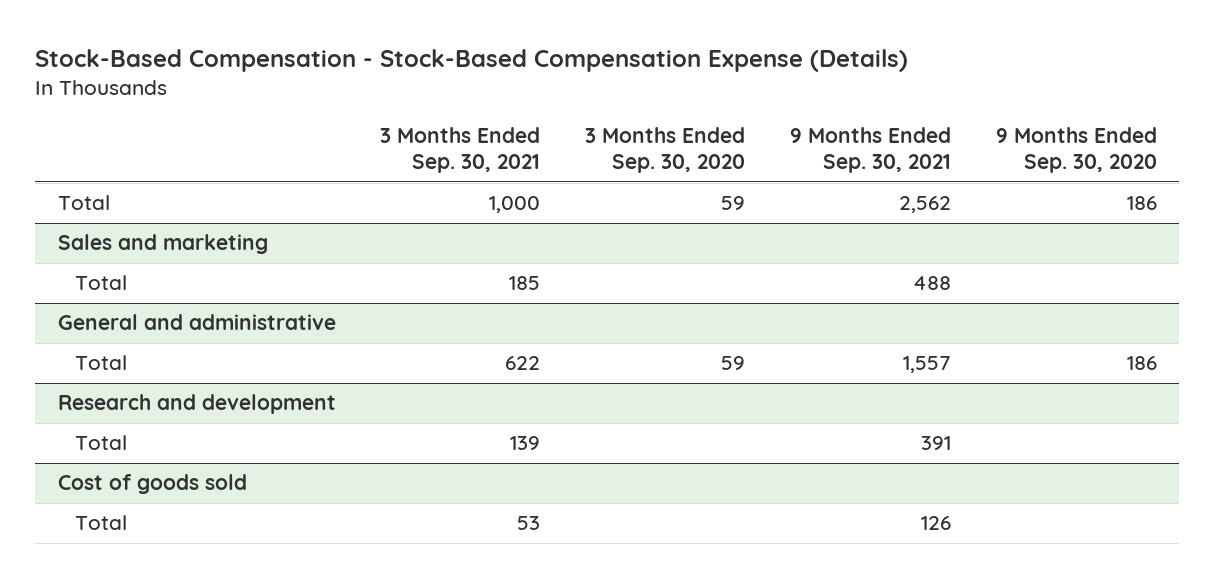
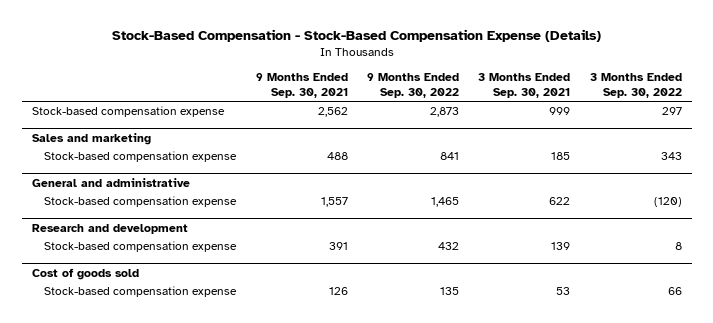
- | 3 Months Ended Sep. 30, 2021 | 3 Months Ended Sep. 30, 2020 | 9 Months Ended Sep. 30, 2021 | 9 Months Ended Sep. 30, 2020
+ | 9 Months Ended Sep. 30, 2021 | 9 Months Ended Sep. 30, 2022 | 3 Months Ended Sep. 30, 2021 | 3 Months Ended Sep. 30, 2022
- Total | 1,000 | 59 | 2,562 | 186
+ Stock-based compensation expense | 2,562 | 2,873 | 999 | 297
@ Sales and marketing
- Total | 185 | | 488 |
+ Stock-based compensation expense | 488 | 841 | 185 | 343
@ General and administrative
- Total | 622 | 59 | 1,557 | 186
+ Stock-based compensation expense | 1,557 | 1,465 | 622 | (120)
@ Research and development
- Total | 139 | | 391 |
+ Stock-based compensation expense | 391 | 432 | 139 | 8
@ Cost of goods sold
- Total | 53 | | 126 |
+ Stock-based compensation expense | 126 | 135 | 53 | 66

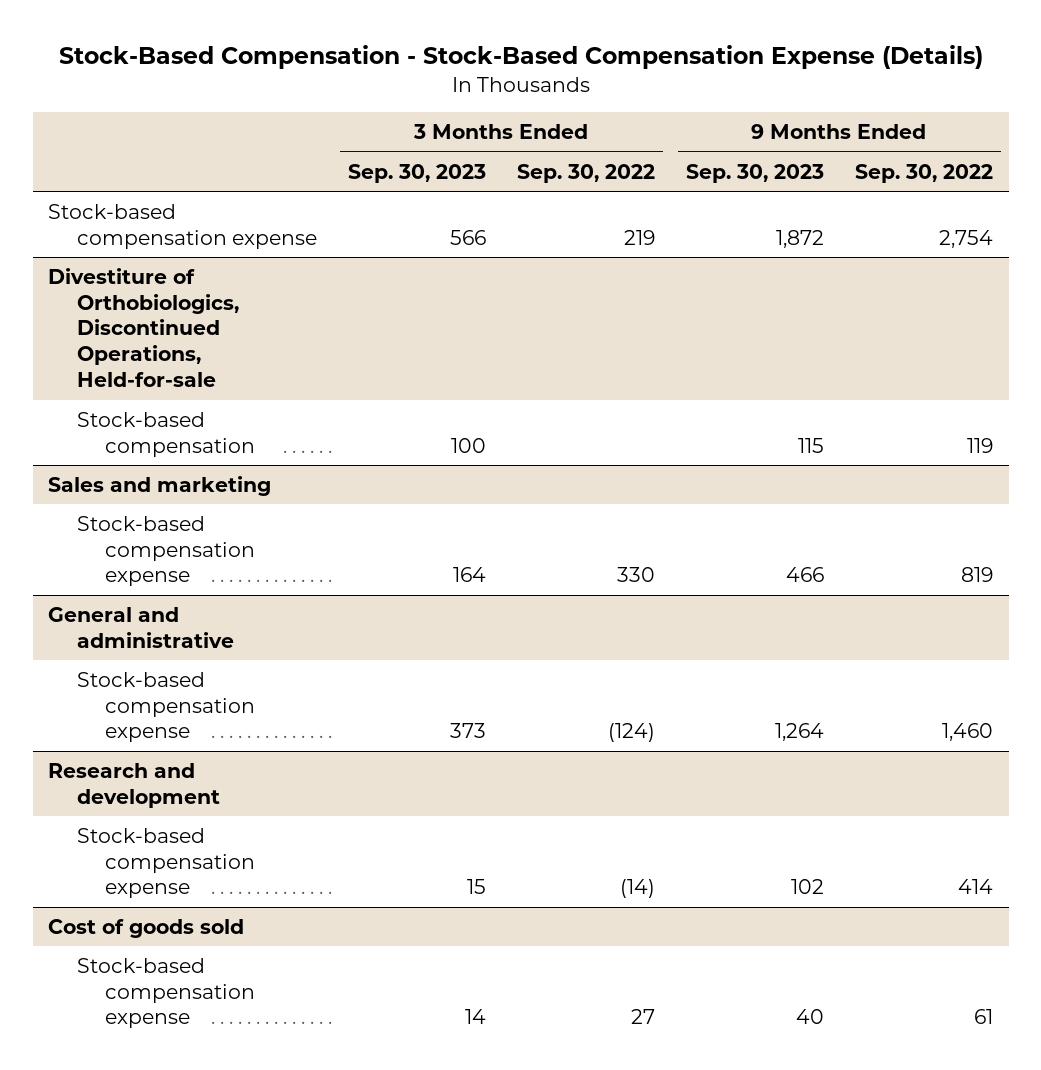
- | 9 Months Ended Sep. 30, 2021 | 9 Months Ended Sep. 30, 2022 | 3 Months Ended Sep. 30, 2021 | 3 Months Ended Sep. 30, 2022
+ | 3 Months Ended Sep. 30, 2023 | 3 Months Ended Sep. 30, 2022 | 9 Months Ended Sep. 30, 2023 | 9 Months Ended Sep. 30, 2022
- Stock-based compensation expense | 2,562 | 2,873 | 999 | 297
+ Stock-based compensation expense | 566 | 219 | 1,872 | 2,754
+ Divestiture of Orthobiologics, Discontinued Operations, Held-for-sale
+ Stock-based compensation | 100 | | 115 | 119
@ Sales and marketing
- Stock-based compensation expense | 488 | 841 | 185 | 343
+ Stock-based compensation expense | 164 | 330 | 466 | 819
@ General and administrative
- Stock-based compensation expense | 1,557 | 1,465 | 622 | (120)
+ Stock-based compensation expense | 373 | (124) | 1,264 | 1,460
@ Research and development
- Stock-based compensation expense | 391 | 432 | 139 | 8
+ Stock-based compensation expense | 15 | (14) | 102 | 414
@ Cost of goods sold
- Stock-based compensation expense | 126 | 135 | 53 | 66
+ Stock-based compensation expense | 14 | 27 | 40 | 61

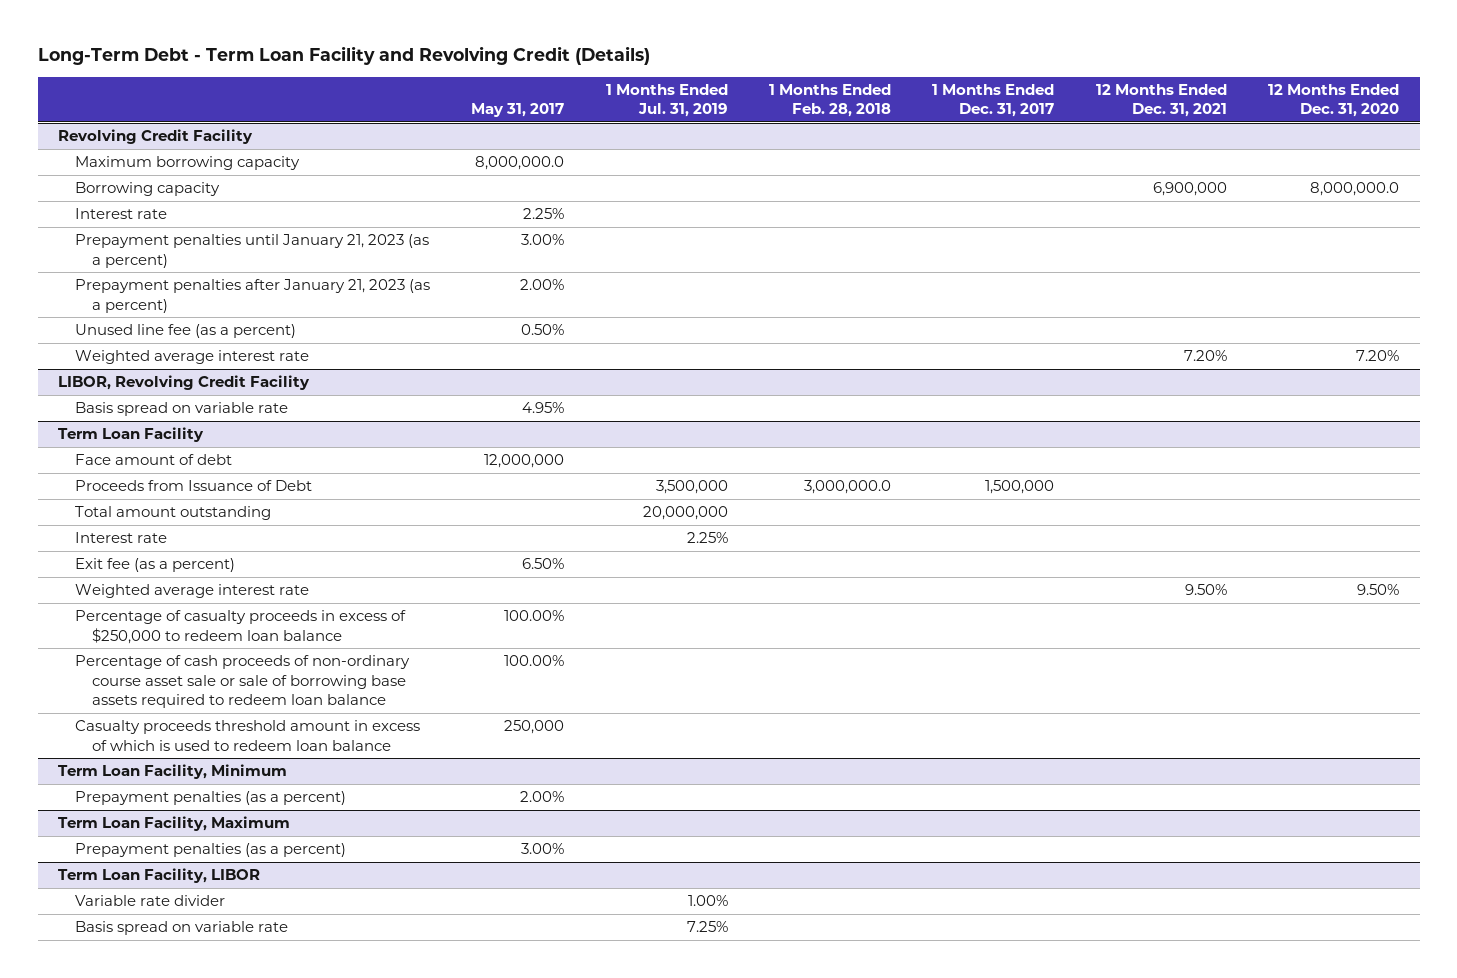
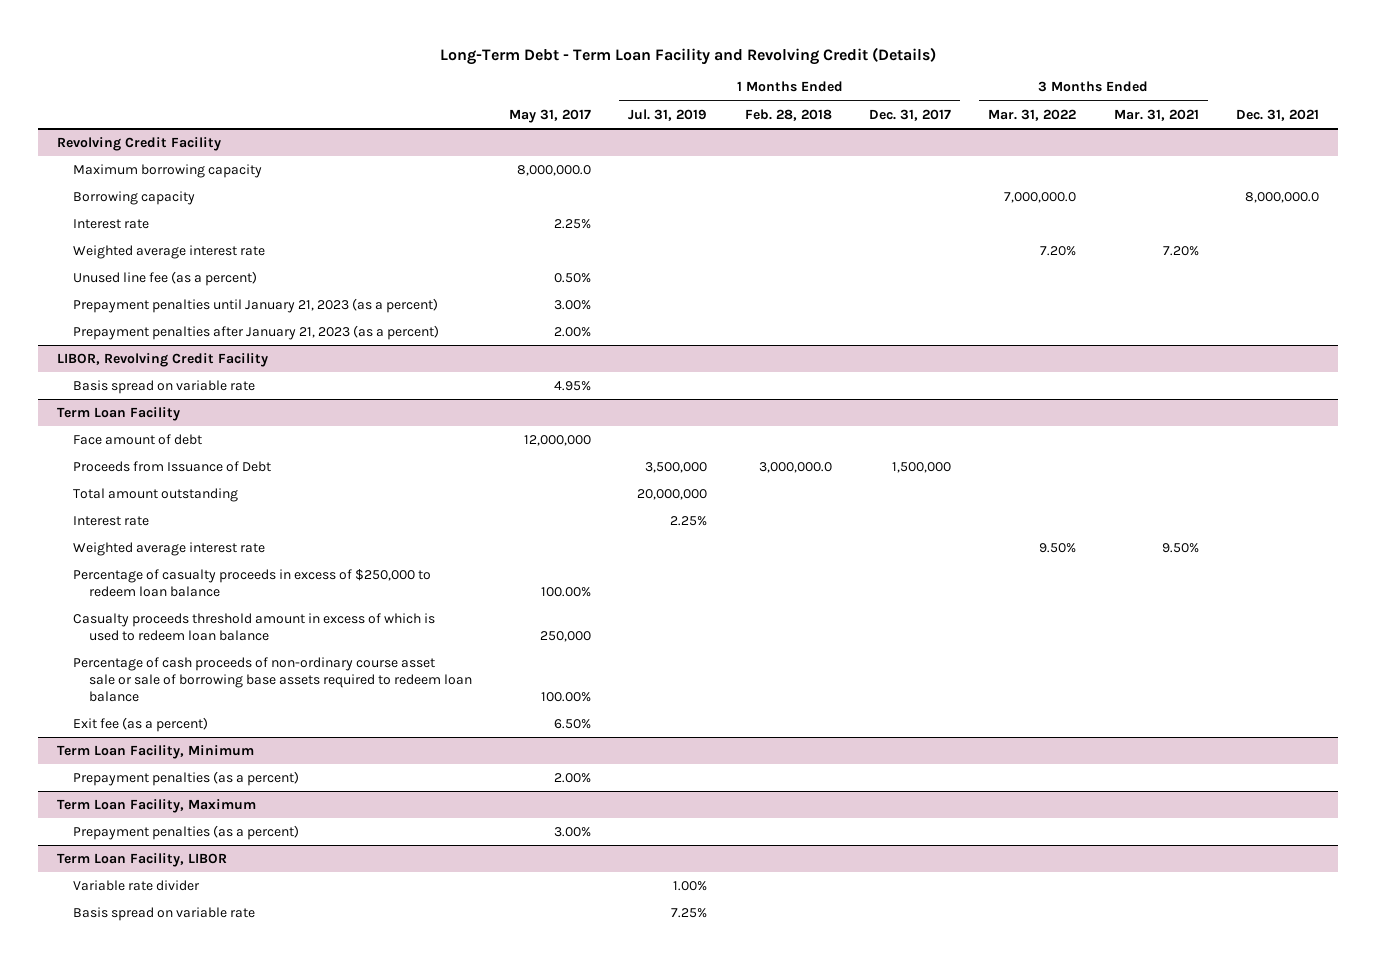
- | May 31, 2017 | 1 Months Ended Jul. 31, 2019 | 1 Months Ended Feb. 28, 2018 | 1 Months Ended Dec. 31, 2017 | 12 Months Ended Dec. 31, 2021 | 12 Months Ended Dec. 31, 2020
+ | May 31, 2017 | 1 Months Ended Jul. 31, 2019 | 1 Months Ended Feb. 28, 2018 | 1 Months Ended Dec. 31, 2017 | 3 Months Ended Mar. 31, 2022 | 3 Months Ended Mar. 31, 2021 | Dec. 31, 2021
@ Revolving Credit Facility
moved up: Weighted average interest rate | | | | | 7.20% | 7.20% |
moved up: Unused line fee (as a percent) | 0.50% | | | | | |
@ Term Loan Facility
moved down: Percentage of cash proceeds of non-ordinary course asset sale or sale of borrowing base assets required to redeem loan balance | 100.00% | | | | | |
moved down: Exit fee (as a percent) | 6.50% | | | | | |

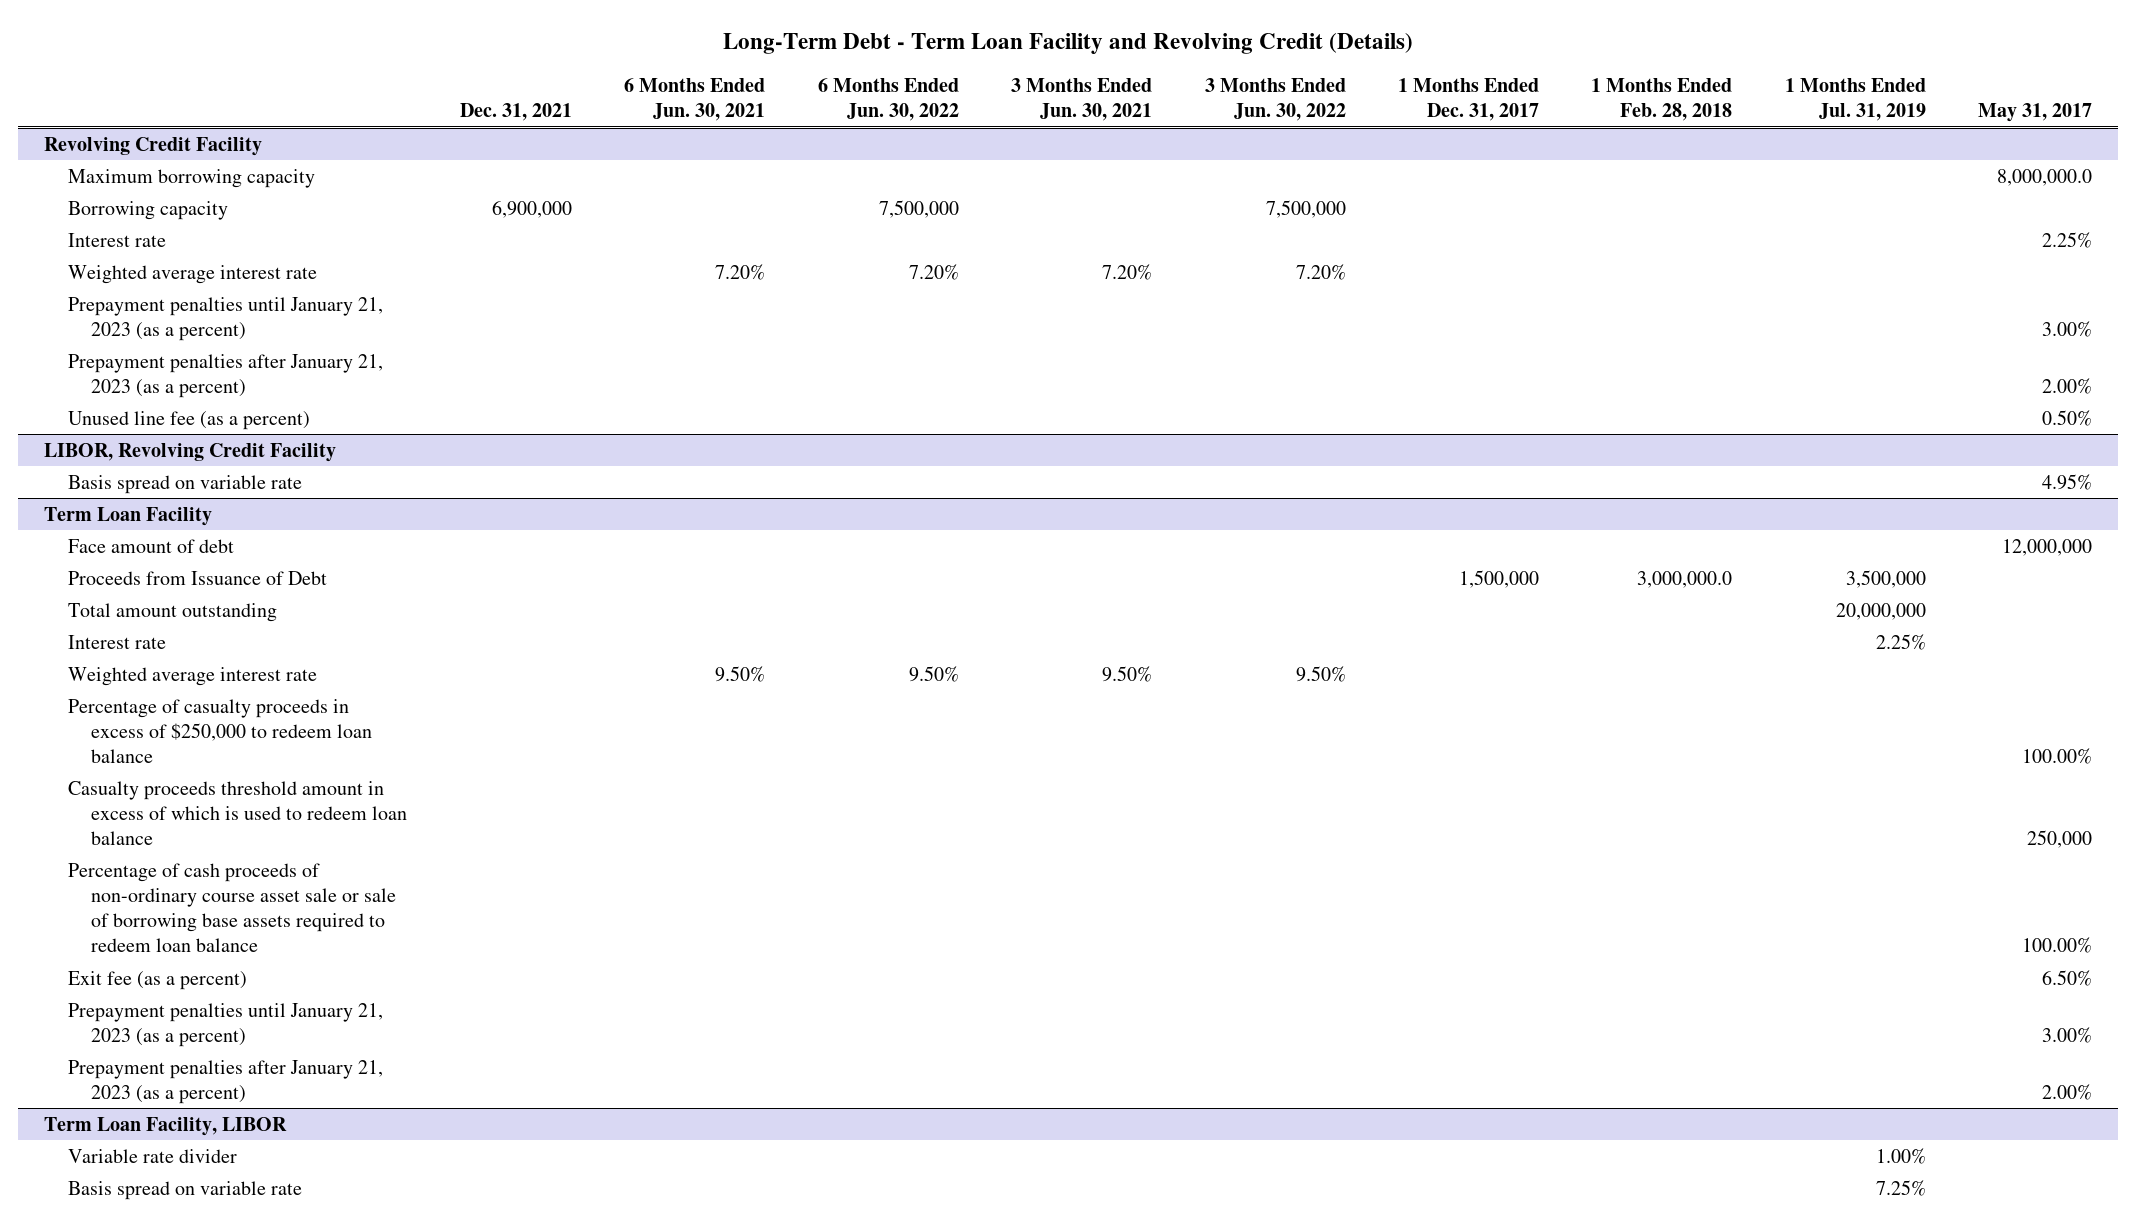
- | May 31, 2017 | 1 Months Ended Jul. 31, 2019 | 1 Months Ended Feb. 28, 2018 | 1 Months Ended Dec. 31, 2017 | 3 Months Ended Mar. 31, 2022 | 3 Months Ended Mar. 31, 2021 | Dec. 31, 2021
+ | Dec. 31, 2021 | 6 Months Ended Jun. 30, 2021 | 6 Months Ended Jun. 30, 2022 | 3 Months Ended Jun. 30, 2021 | 3 Months Ended Jun. 30, 2022 | 1 Months Ended Dec. 31, 2017 | 1 Months Ended Feb. 28, 2018 | 1 Months Ended Jul. 31, 2019 | May 31, 2017
@ Revolving Credit Facility
- Borrowing capacity | | | | | 7,000,000.0 | | 8,000,000.0
+ Borrowing capacity | 6,900,000 | | 7,500,000 | | 7,500,000 | | | |
moved down: Unused line fee (as a percent) | | | | | | | | | 0.50%
- Term Loan Facility, Minimum
- Prepayment penalties (as a percent) | 2.00% | | | | | |
- Term Loan Facility, Maximum
- Prepayment penalties (as a percent) | 3.00% | | | | | |
@ Term Loan Facility
+ Prepayment penalties until January 21, 2023 (as a percent) | | | | | | | | | 3.00%
+ Prepayment penalties after January 21, 2023 (as a percent) | | | | | | | | | 2.00%

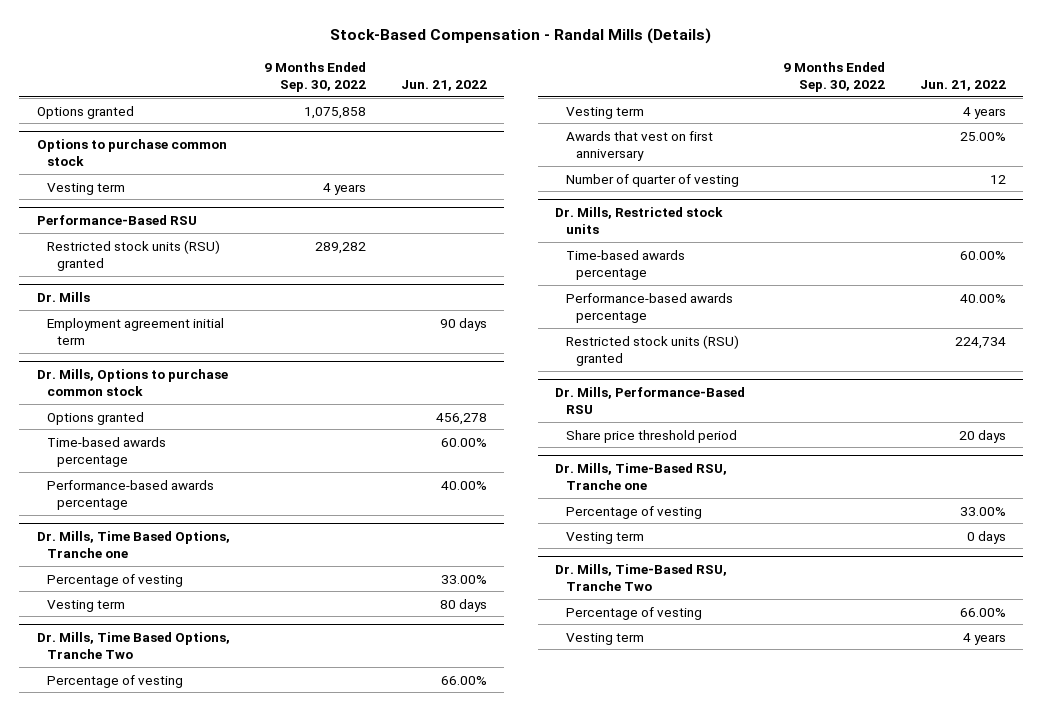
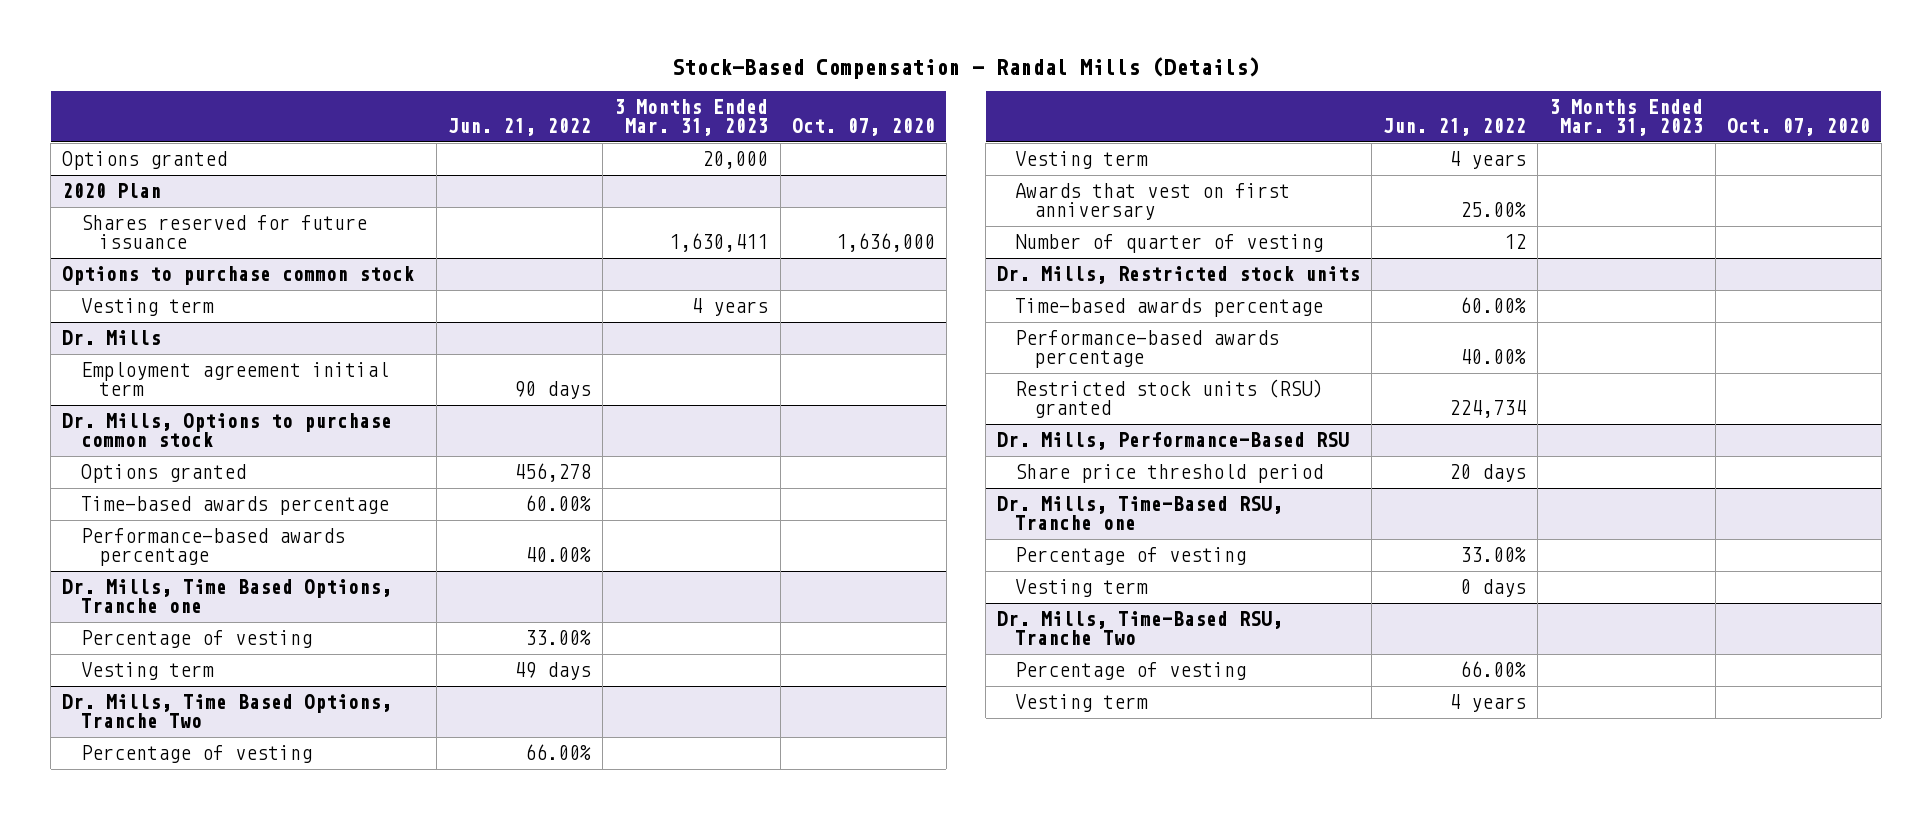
- | 9 Months Ended Sep. 30, 2022 | Jun. 21, 2022
+ | Jun. 21, 2022 | 3 Months Ended Mar. 31, 2023 | Oct. 07, 2020
+ 2020 Plan
+ Shares reserved for future issuance | | 1,630,411 | 1,636,000
- Performance-Based RSU
- Restricted stock units (RSU) granted | 289,282 |
@ Dr. Mills, Time Based Options, Tranche one
- Vesting term | | 80 days
+ Vesting term | 49 days | |

